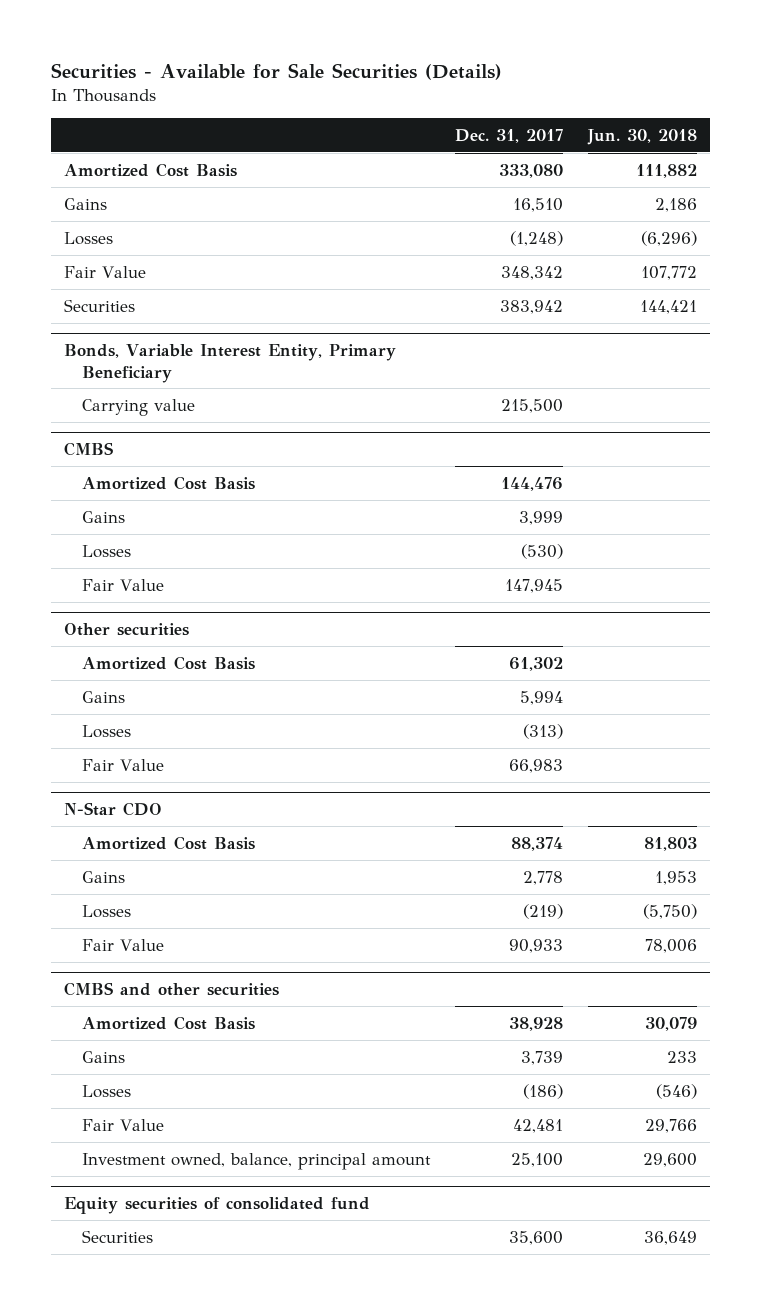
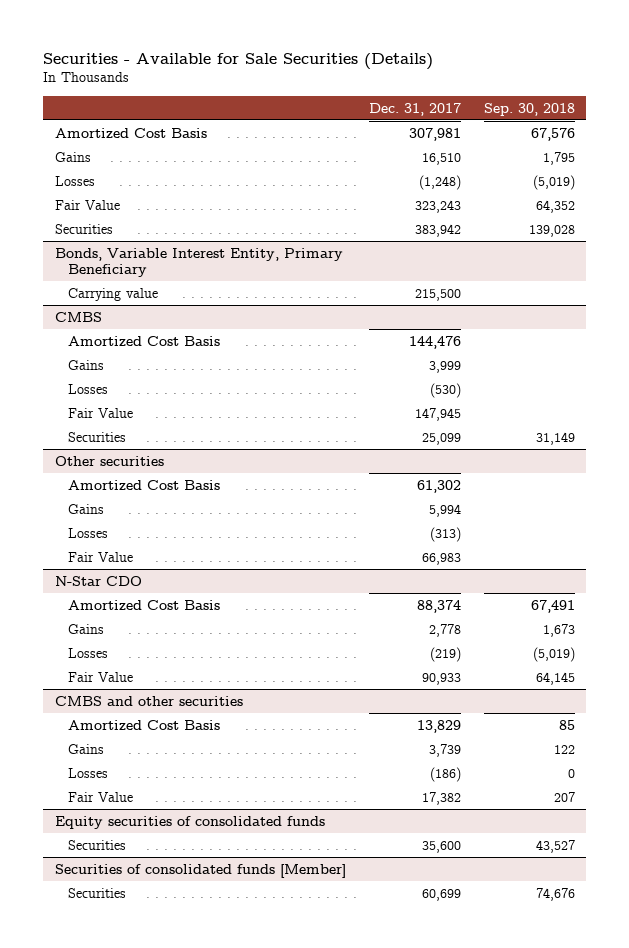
- | Dec. 31, 2017 | Jun. 30, 2018
+ | Dec. 31, 2017 | Sep. 30, 2018
- Amortized Cost Basis | 333,080 | 111,882
+ Amortized Cost Basis | 307,981 | 67,576
- Fair Value | 348,342 | 107,772
+ Fair Value | 323,243 | 64,352
@ CMBS
+ Securities | 25,099 | 31,149
@ CMBS and other securities
- Amortized Cost Basis | 38,928 | 30,079
+ Amortized Cost Basis | 13,829 | 85
- Fair Value | 42,481 | 29,766
- Investment owned, balance, principal amount | 25,100 | 29,600
- Equity securities of consolidated fund
@ CMBS and other securities
+ Fair Value | 17,382 | 207
+ Equity securities of consolidated funds
+ Securities of consolidated funds [Member]
+ Securities | 60,699 | 74,676

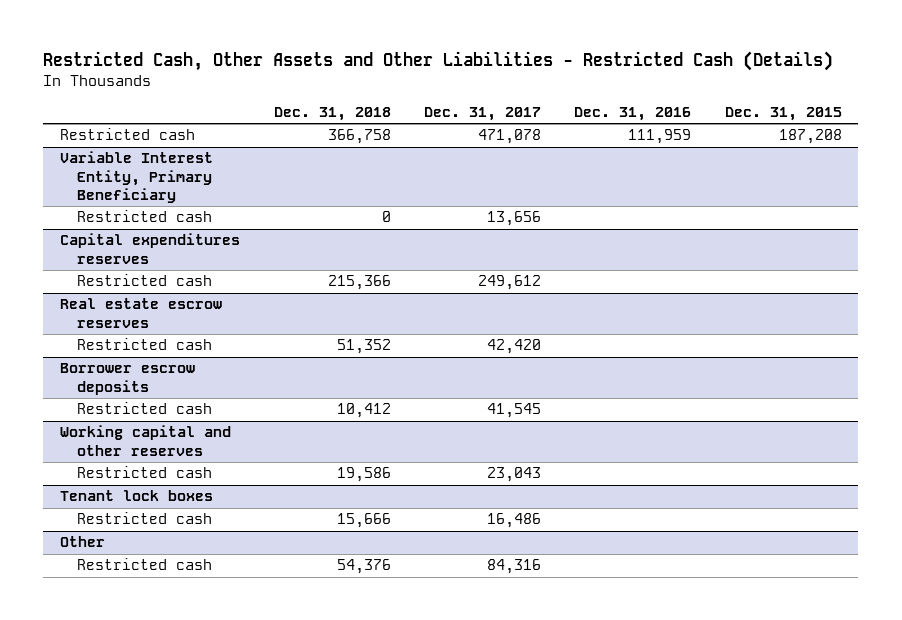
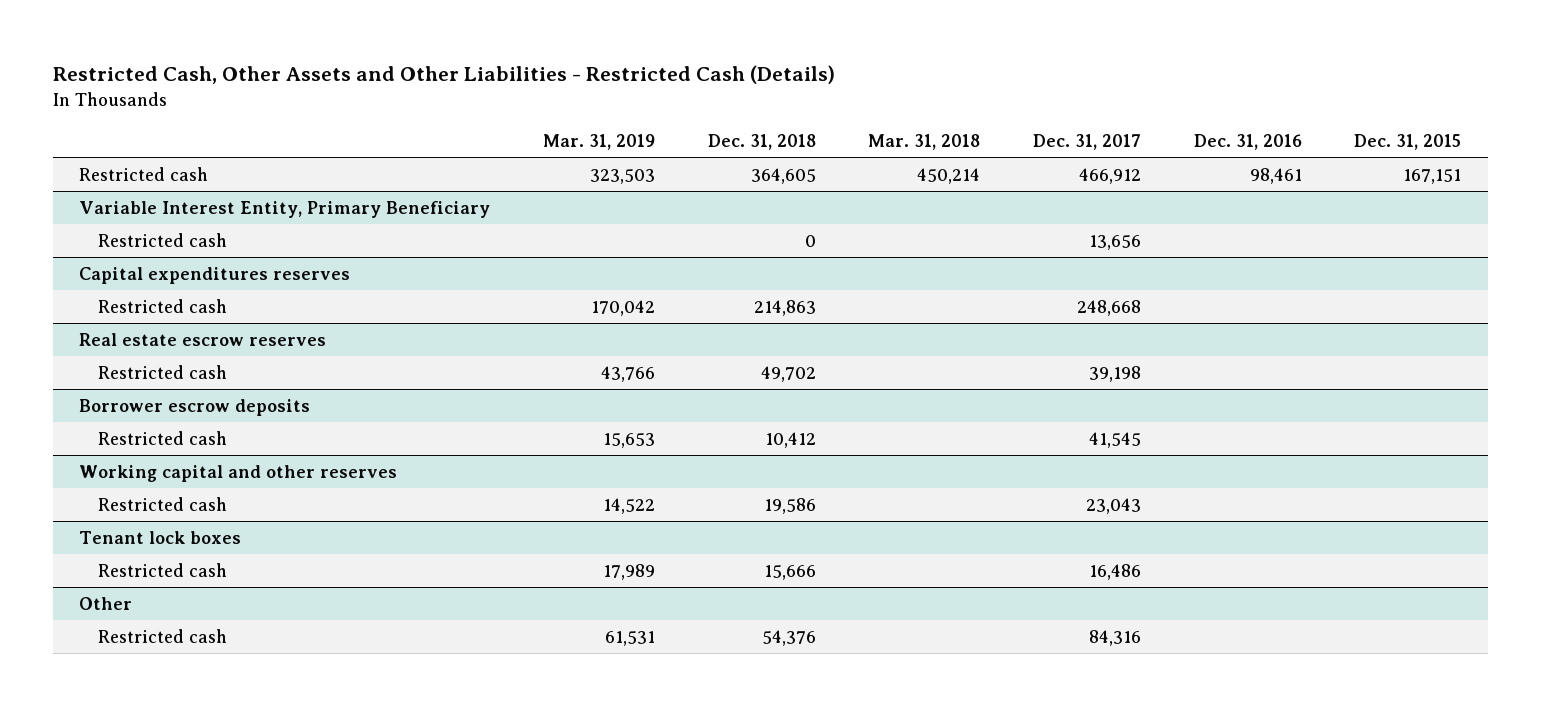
- | Dec. 31, 2018 | Dec. 31, 2017 | Dec. 31, 2016 | Dec. 31, 2015
+ | Mar. 31, 2019 | Dec. 31, 2018 | Mar. 31, 2018 | Dec. 31, 2017 | Dec. 31, 2016 | Dec. 31, 2015
- Restricted cash | 366,758 | 471,078 | 111,959 | 187,208
+ Restricted cash | 323,503 | 364,605 | 450,214 | 466,912 | 98,461 | 167,151
@ Capital expenditures reserves
- Restricted cash | 215,366 | 249,612 | |
+ Restricted cash | 170,042 | 214,863 | | 248,668 | |
@ Real estate escrow reserves
- Restricted cash | 51,352 | 42,420 | |
+ Restricted cash | 43,766 | 49,702 | | 39,198 | |

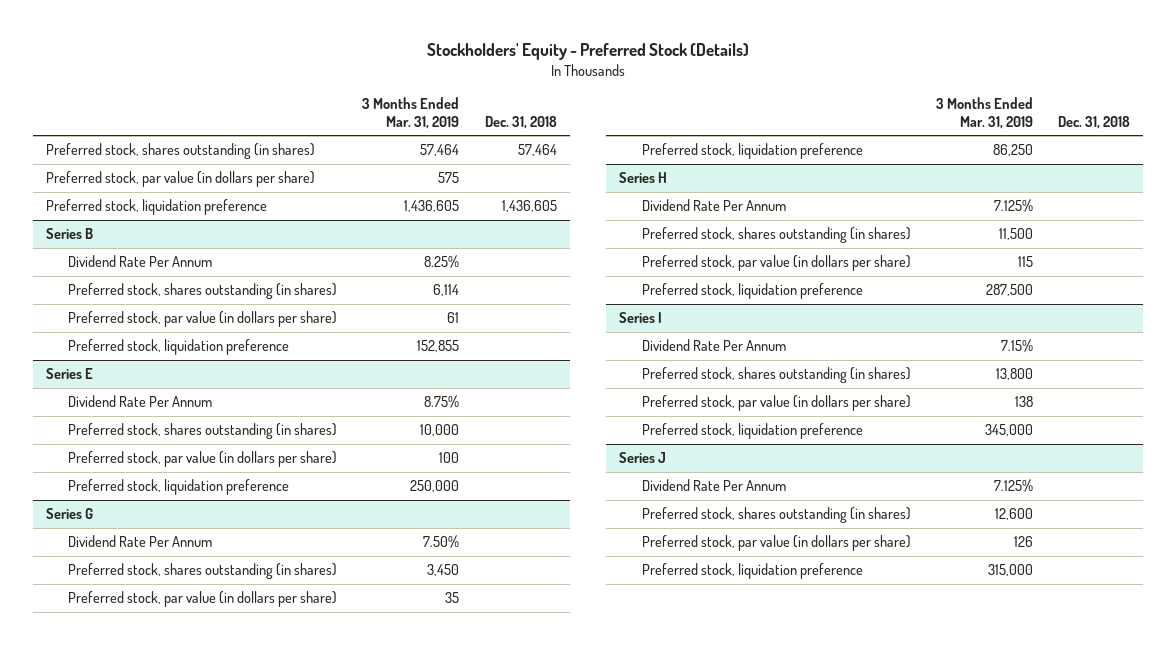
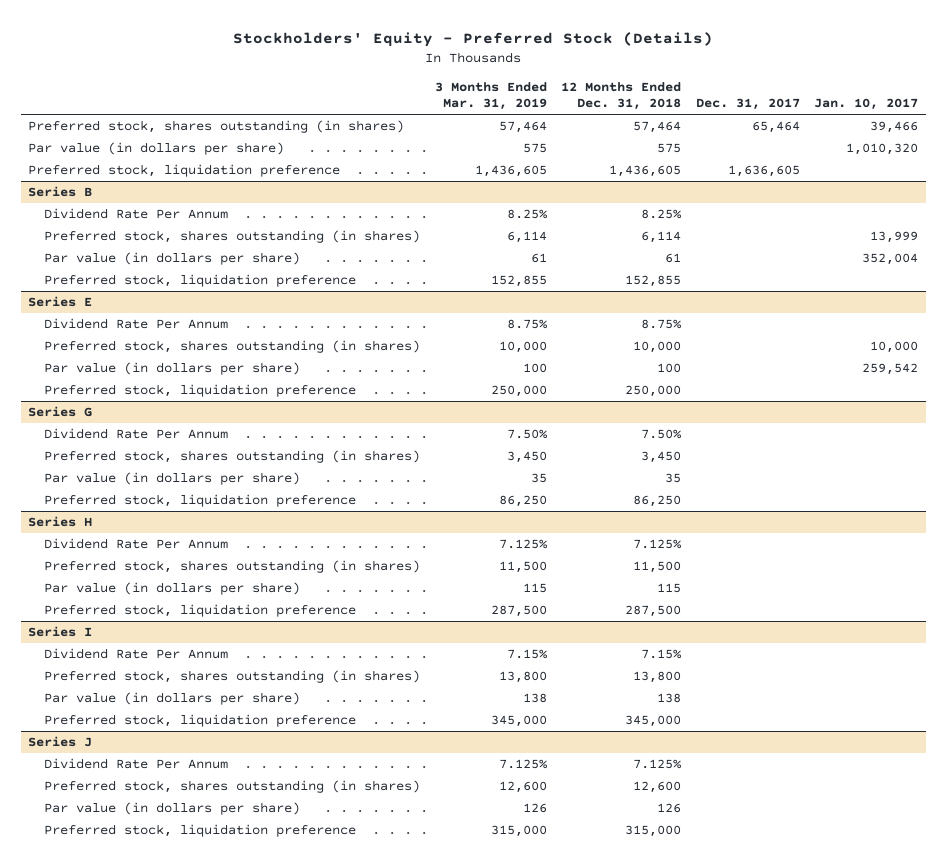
- | 3 Months Ended Mar. 31, 2019 | Dec. 31, 2018
+ | 3 Months Ended Mar. 31, 2019 | 12 Months Ended Dec. 31, 2018 | Dec. 31, 2017 | Jan. 10, 2017
- Preferred stock, par value (in dollars per share) | 575 |
+ Par value (in dollars per share) | 575 | 575 | | 1,010,320
@ Series B
- Preferred stock, par value (in dollars per share) | 61 |
+ Par value (in dollars per share) | 61 | 61 | | 352,004
@ Series E
- Preferred stock, par value (in dollars per share) | 100 |
+ Par value (in dollars per share) | 100 | 100 | | 259,542
@ Series G
- Preferred stock, par value (in dollars per share) | 35 |
+ Par value (in dollars per share) | 35 | 35 | |
@ Series H
- Preferred stock, par value (in dollars per share) | 115 |
+ Par value (in dollars per share) | 115 | 115 | |
@ Series I
- Preferred stock, par value (in dollars per share) | 138 |
+ Par value (in dollars per share) | 138 | 138 | |
@ Series J
- Preferred stock, par value (in dollars per share) | 126 |
+ Par value (in dollars per share) | 126 | 126 | |

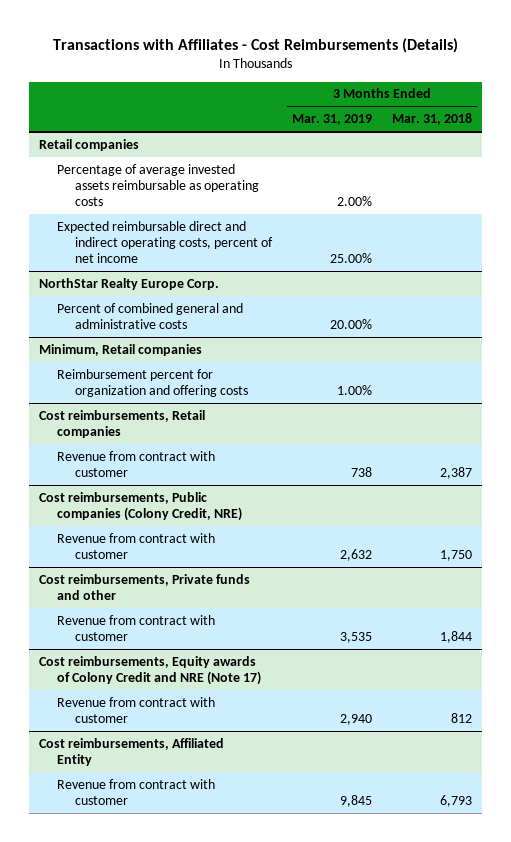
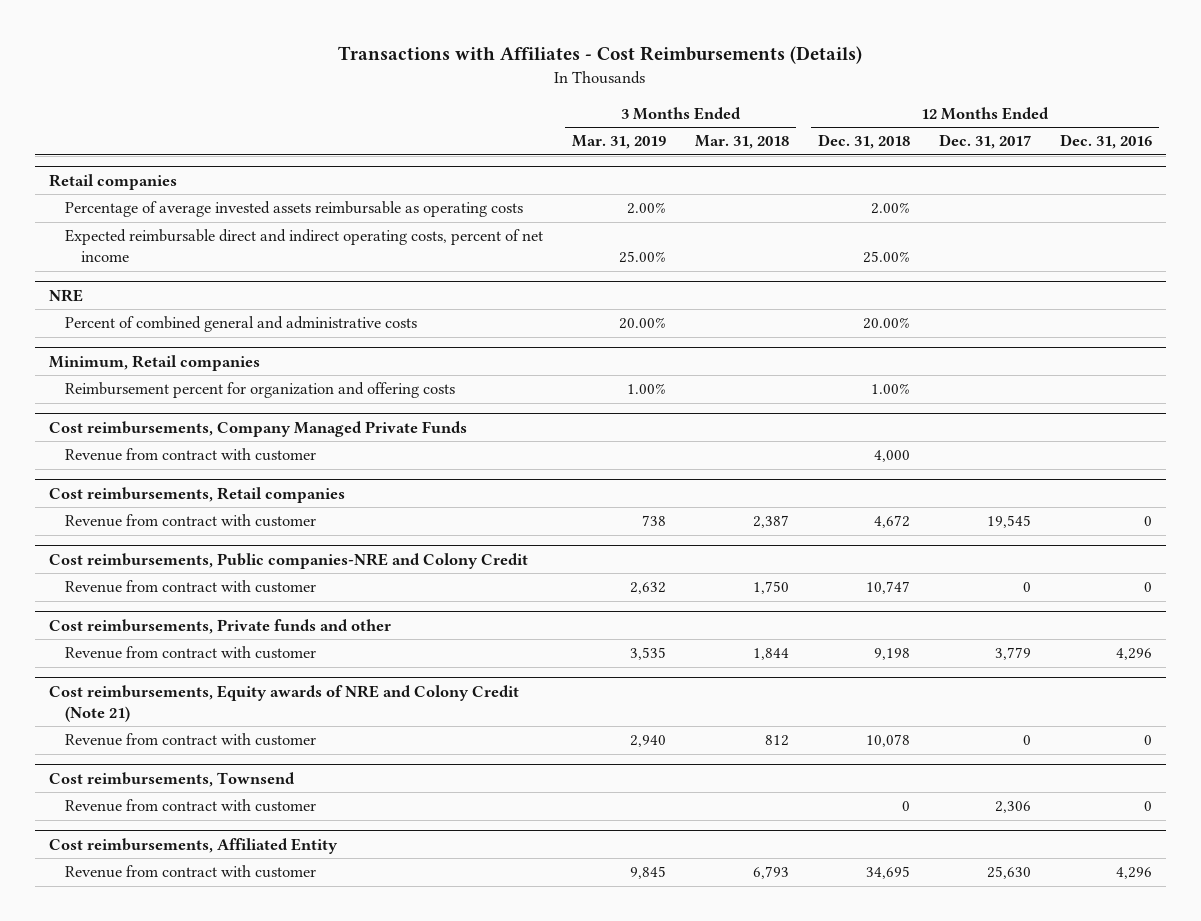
- | 3 Months Ended Mar. 31, 2019 | 3 Months Ended Mar. 31, 2018
+ | 3 Months Ended Mar. 31, 2019 | 3 Months Ended Mar. 31, 2018 | 12 Months Ended Dec. 31, 2018 | 12 Months Ended Dec. 31, 2017 | 12 Months Ended Dec. 31, 2016
- NorthStar Realty Europe Corp.
+ NRE
+ Cost reimbursements, Company Managed Private Funds
+ Revenue from contract with customer | | | 4,000 | |
- Cost reimbursements, Public companies (Colony Credit, NRE)
+ Cost reimbursements, Public companies-NRE and Colony Credit
- Cost reimbursements, Equity awards of Colony Credit and NRE (Note 17)
+ Cost reimbursements, Equity awards of NRE and Colony Credit (Note 21)
+ Cost reimbursements, Townsend
+ Revenue from contract with customer | | | 0 | 2,306 | 0

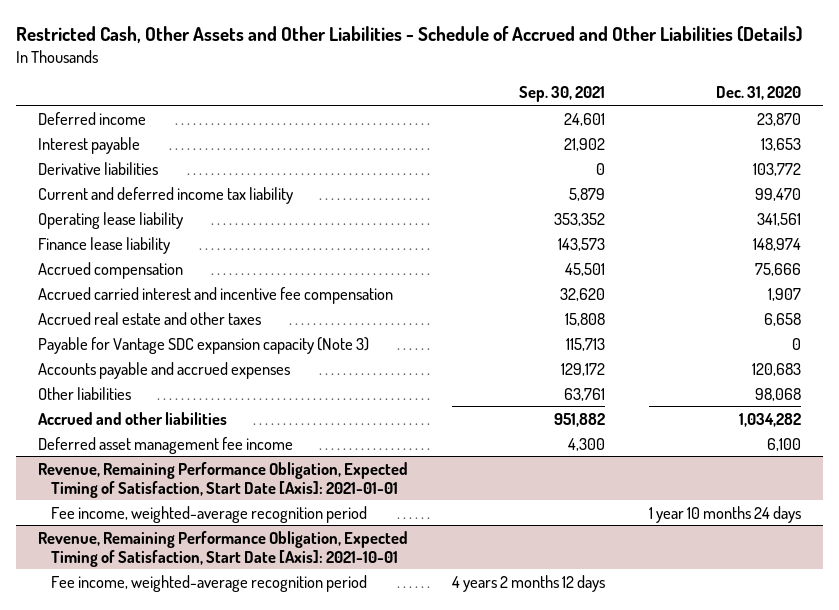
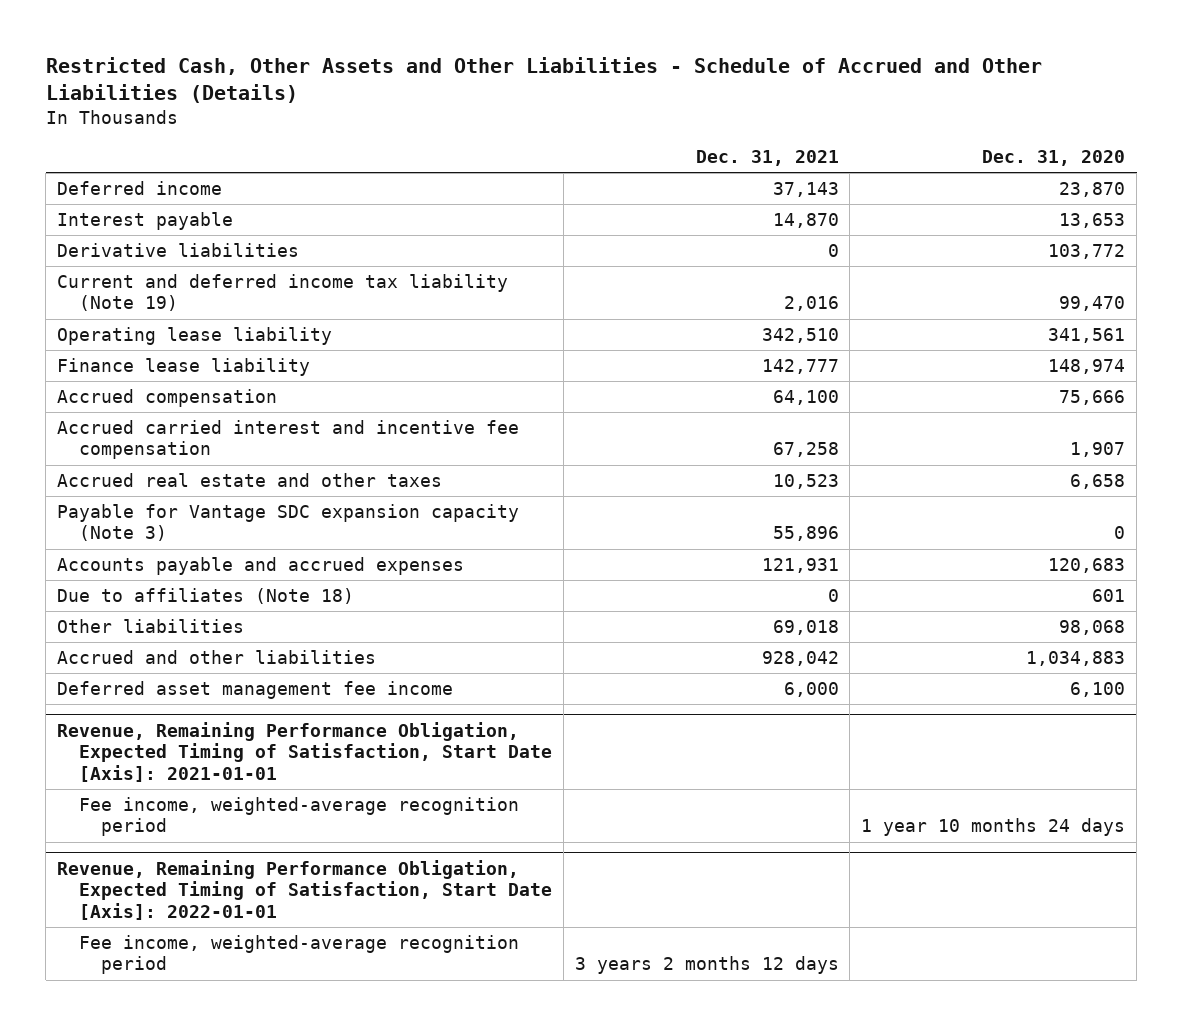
- | Sep. 30, 2021 | Dec. 31, 2020
+ | Dec. 31, 2021 | Dec. 31, 2020
- Current and deferred income tax liability | 5,879 | 99,470
+ Current and deferred income tax liability (Note 19) | 2,016 | 99,470
+ Due to affiliates (Note 18) | 0 | 601
- Accrued and other liabilities | 951,882 | 1,034,282
+ Accrued and other liabilities | 928,042 | 1,034,883
- Revenue, Remaining Performance Obligation, Expected Timing of Satisfaction, Start Date [Axis]: 2021-10-01
+ Revenue, Remaining Performance Obligation, Expected Timing of Satisfaction, Start Date [Axis]: 2022-01-01

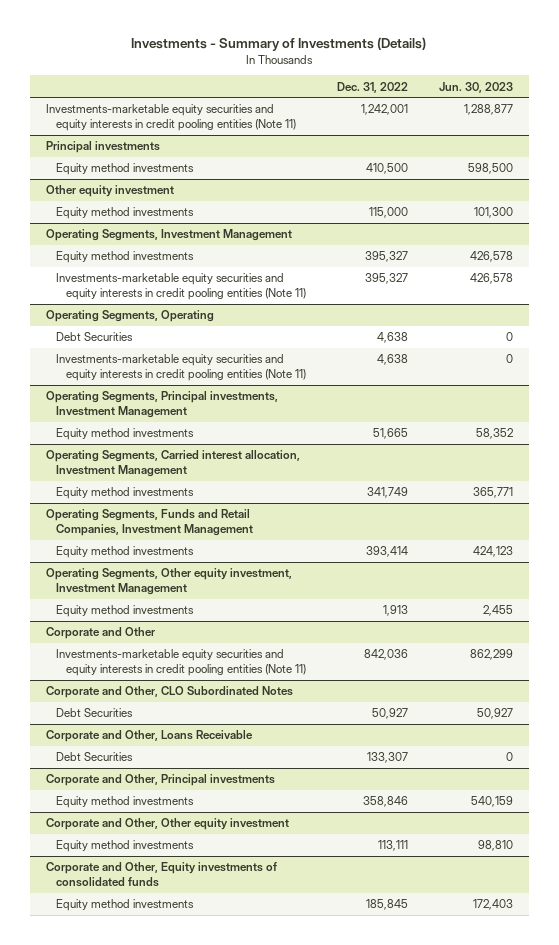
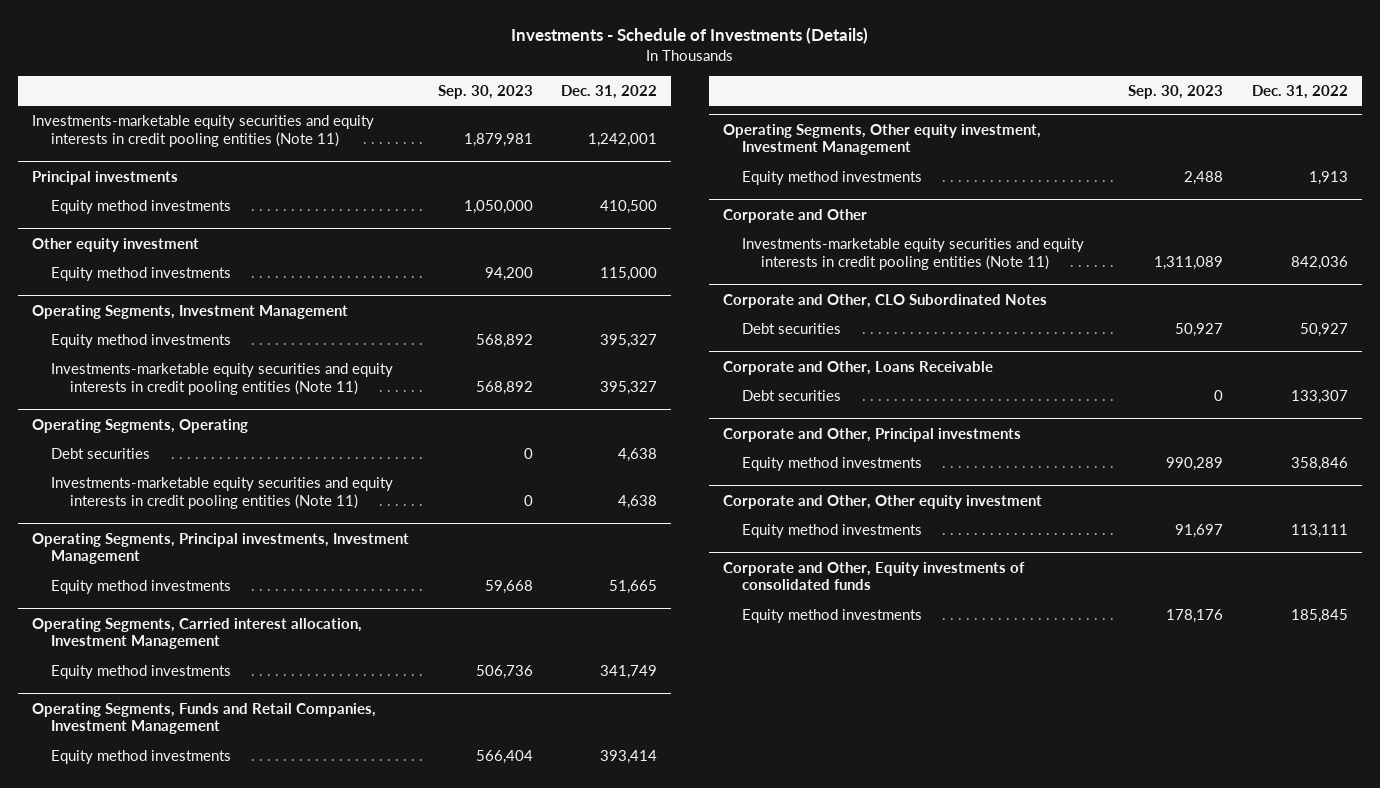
- Investments - Summary of Investments (Details)
+ Investments - Schedule of Investments (Details)
- | Dec. 31, 2022 | Jun. 30, 2023
+ | Sep. 30, 2023 | Dec. 31, 2022
@ Operating Segments, Operating
- Debt Securities | 4,638 | 0
+ Debt securities | 0 | 4,638
@ Corporate and Other, CLO Subordinated Notes
- Debt Securities | 50,927 | 50,927
+ Debt securities | 50,927 | 50,927
@ Corporate and Other, Loans Receivable
- Debt Securities | 133,307 | 0
+ Debt securities | 0 | 133,307

